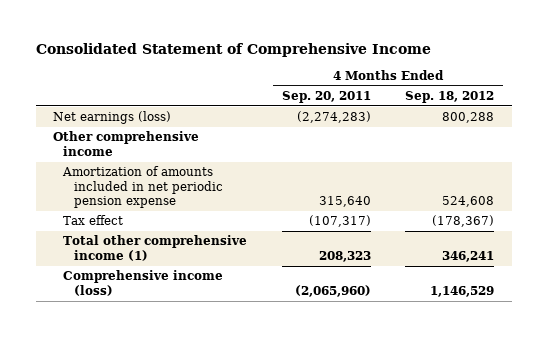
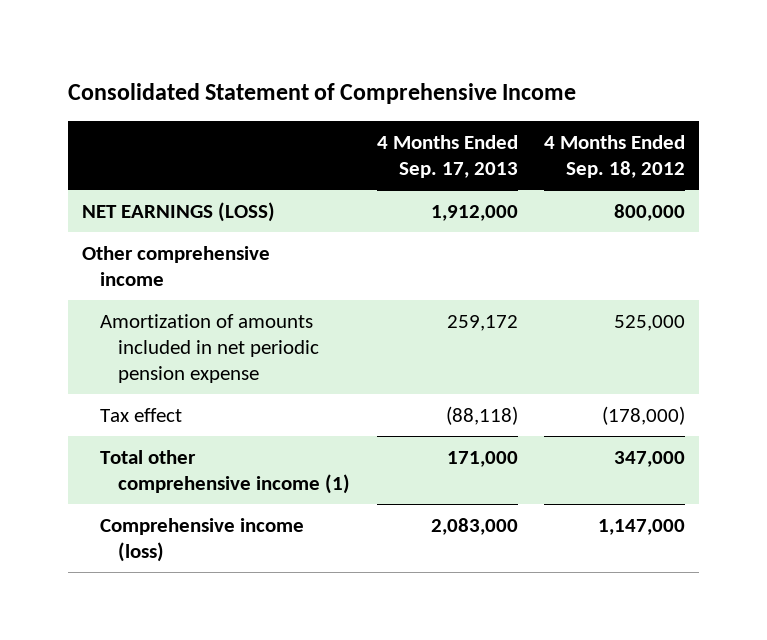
- | 4 Months Ended Sep. 20, 2011 | 4 Months Ended Sep. 18, 2012
+ | 4 Months Ended Sep. 17, 2013 | 4 Months Ended Sep. 18, 2012
- Net earnings (loss) | (2,274,283) | 800,288
+ NET EARNINGS (LOSS) | 1,912,000 | 800,000
- Amortization of amounts included in net periodic pension expense | 315,640 | 524,608
- Tax effect | (107,317) | (178,367)
- Total other comprehensive income (1) | 208,323 | 346,241
- Comprehensive income (loss) | (2,065,960) | 1,146,529
+ Amortization of amounts included in net periodic pension expense | 259,172 | 525,000
+ Tax effect | (88,118) | (178,000)
+ Total other comprehensive income (1) | 171,000 | 347,000
+ Comprehensive income (loss) | 2,083,000 | 1,147,000

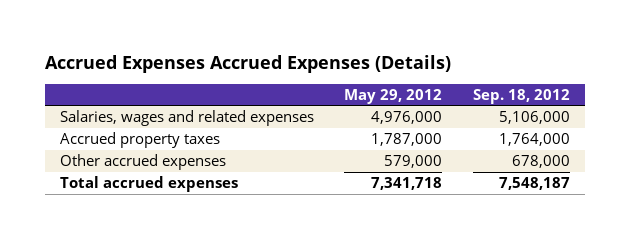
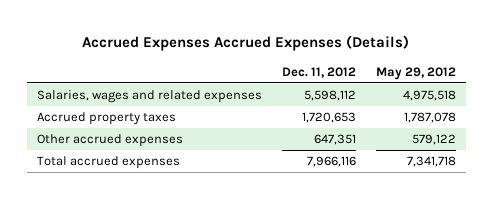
- | May 29, 2012 | Sep. 18, 2012
+ | Dec. 11, 2012 | May 29, 2012
- Salaries, wages and related expenses | 4,976,000 | 5,106,000
- Accrued property taxes | 1,787,000 | 1,764,000
- Other accrued expenses | 579,000 | 678,000
+ Salaries, wages and related expenses | 5,598,112 | 4,975,518
+ Accrued property taxes | 1,720,653 | 1,787,078
+ Other accrued expenses | 647,351 | 579,122

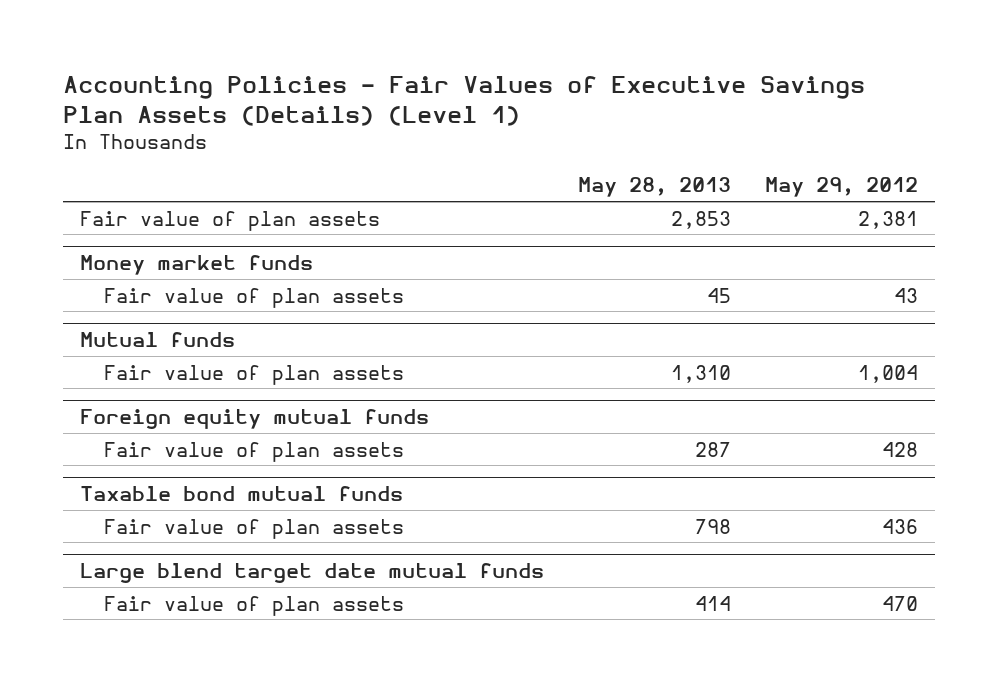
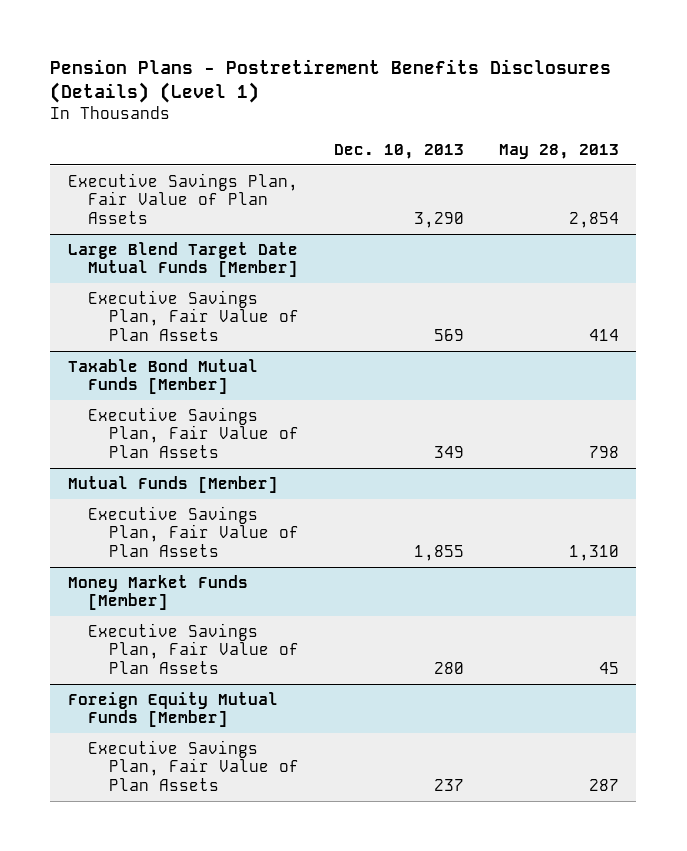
- Accounting Policies - Fair Values of Executive Savings Plan Assets (Details) (Level 1)
+ Pension Plans - Postretirement Benefits Disclosures (Details) (Level 1)
- | May 28, 2013 | May 29, 2012
+ | Dec. 10, 2013 | May 28, 2013
- Fair value of plan assets | 2,853 | 2,381
- Money market funds
- Fair value of plan assets | 45 | 43
- Mutual funds
- Fair value of plan assets | 1,310 | 1,004
- Foreign equity mutual funds
- Fair value of plan assets | 287 | 428
- Taxable bond mutual funds
- Fair value of plan assets | 798 | 436
- Large blend target date mutual funds
- Fair value of plan assets | 414 | 470
+ Executive Savings Plan, Fair Value of Plan Assets | 3,290 | 2,854
+ Large Blend Target Date Mutual Funds [Member]
+ Executive Savings Plan, Fair Value of Plan Assets | 569 | 414
+ Taxable Bond Mutual Funds [Member]
+ Executive Savings Plan, Fair Value of Plan Assets | 349 | 798
+ Mutual Funds [Member]
+ Executive Savings Plan, Fair Value of Plan Assets | 1,855 | 1,310
+ Money Market Funds [Member]
+ Executive Savings Plan, Fair Value of Plan Assets | 280 | 45
+ Foreign Equity Mutual Funds [Member]
+ Executive Savings Plan, Fair Value of Plan Assets | 237 | 287

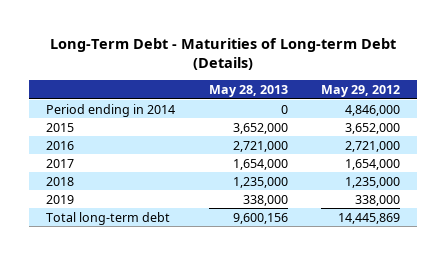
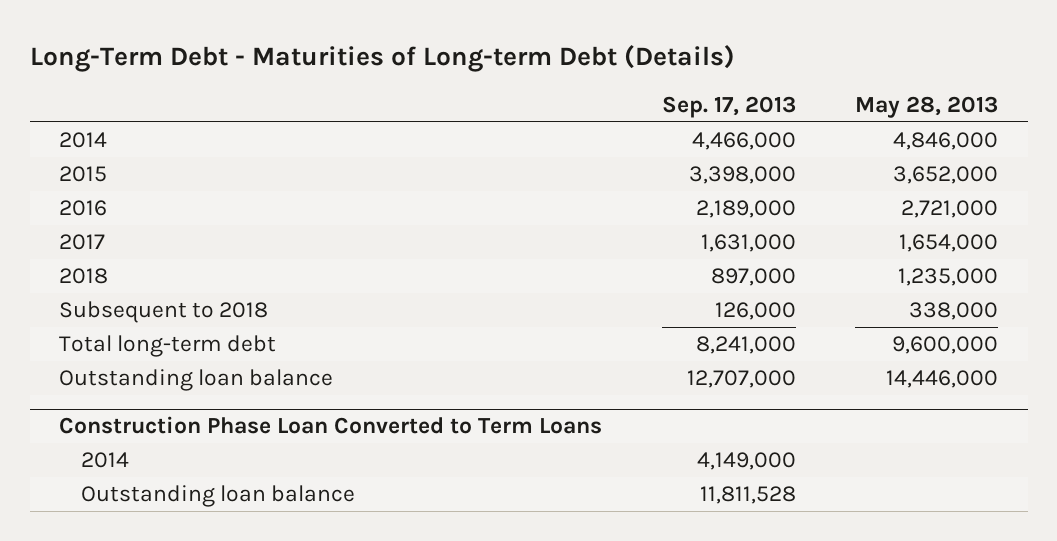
- | May 28, 2013 | May 29, 2012
+ | Sep. 17, 2013 | May 28, 2013
- Period ending in 2014 | 0 | 4,846,000
+ 2014 | 4,466,000 | 4,846,000
- 2019 | 338,000 | 338,000
- Total long-term debt | 9,600,156 | 14,445,869
+ Subsequent to 2018 | 126,000 | 338,000
+ Total long-term debt | 8,241,000 | 9,600,000
+ Outstanding loan balance | 12,707,000 | 14,446,000
+ Construction Phase Loan Converted to Term Loans
+ 2014 | 4,149,000 |
+ Outstanding loan balance | 11,811,528 |

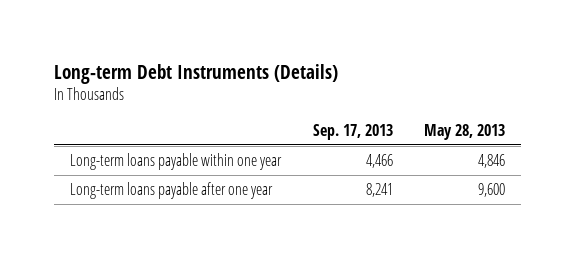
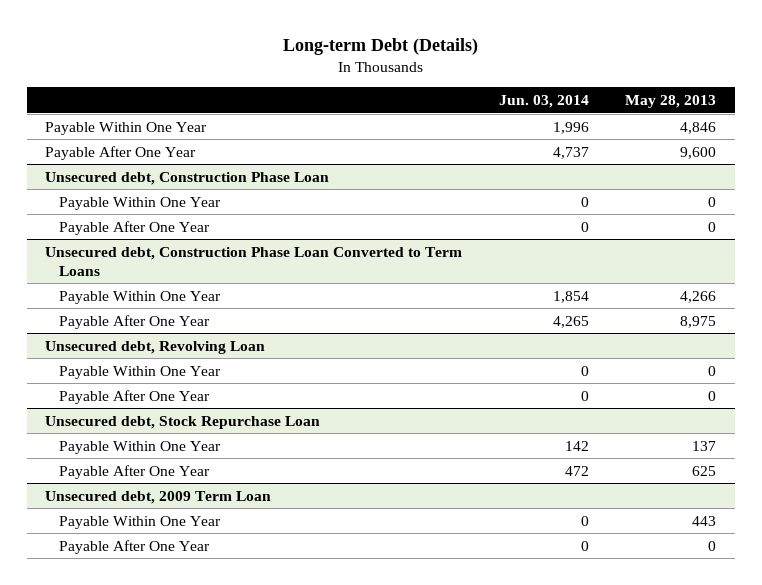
- Long-term Debt Instruments (Details)
+ Long-term Debt (Details)
- | Sep. 17, 2013 | May 28, 2013
+ | Jun. 03, 2014 | May 28, 2013
- Long-term loans payable within one year | 4,466 | 4,846
- Long-term loans payable after one year | 8,241 | 9,600
+ Payable Within One Year | 1,996 | 4,846
+ Payable After One Year | 4,737 | 9,600
+ Unsecured debt, Construction Phase Loan
+ Payable Within One Year | 0 | 0
+ Payable After One Year | 0 | 0
+ Unsecured debt, Construction Phase Loan Converted to Term Loans
+ Payable Within One Year | 1,854 | 4,266
+ Payable After One Year | 4,265 | 8,975
+ Unsecured debt, Revolving Loan
+ Payable Within One Year | 0 | 0
+ Payable After One Year | 0 | 0
+ Unsecured debt, Stock Repurchase Loan
+ Payable Within One Year | 142 | 137
+ Payable After One Year | 472 | 625
+ Unsecured debt, 2009 Term Loan
+ Payable Within One Year | 0 | 443
+ Payable After One Year | 0 | 0

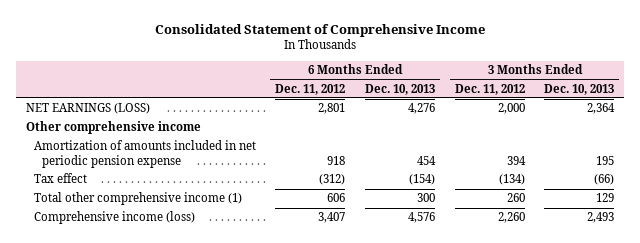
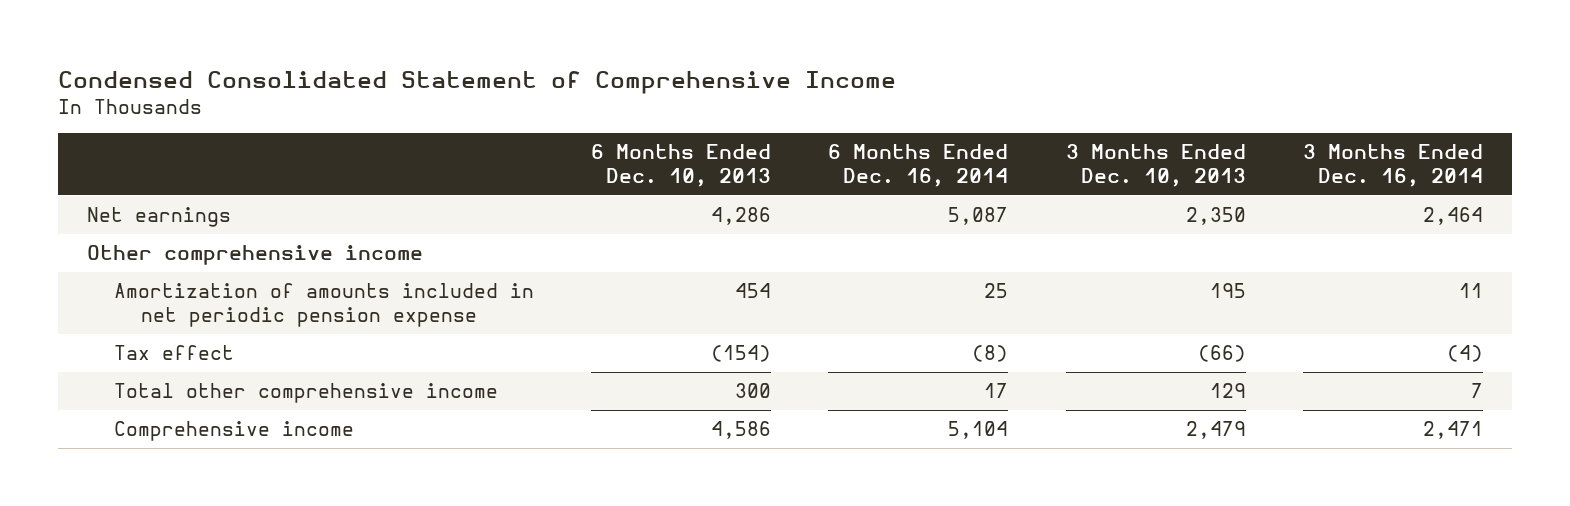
- Consolidated Statement of Comprehensive Income
+ Condensed Consolidated Statement of Comprehensive Income
- | 6 Months Ended Dec. 11, 2012 | 6 Months Ended Dec. 10, 2013 | 3 Months Ended Dec. 11, 2012 | 3 Months Ended Dec. 10, 2013
+ | 6 Months Ended Dec. 10, 2013 | 6 Months Ended Dec. 16, 2014 | 3 Months Ended Dec. 10, 2013 | 3 Months Ended Dec. 16, 2014
- NET EARNINGS (LOSS) | 2,801 | 4,276 | 2,000 | 2,364
+ Net earnings | 4,286 | 5,087 | 2,350 | 2,464
- Total other comprehensive income (1) | 606 | 300 | 260 | 129
- Comprehensive income (loss) | 3,407 | 4,576 | 2,260 | 2,493
+ Total other comprehensive income | 300 | 17 | 129 | 7
+ Comprehensive income | 4,586 | 5,104 | 2,479 | 2,471

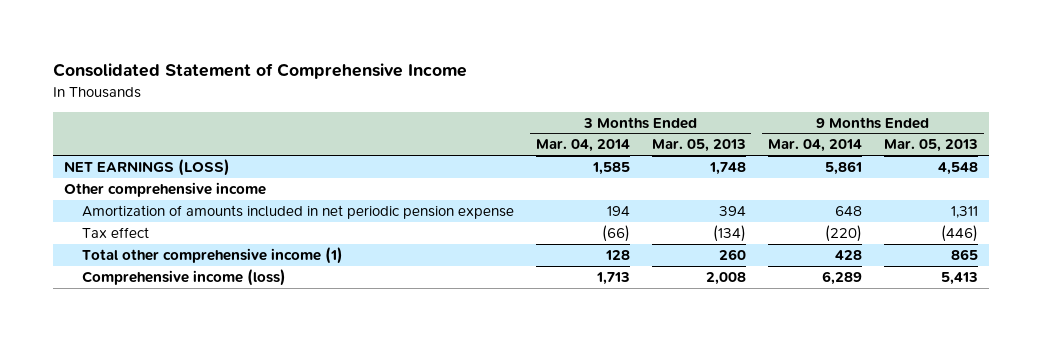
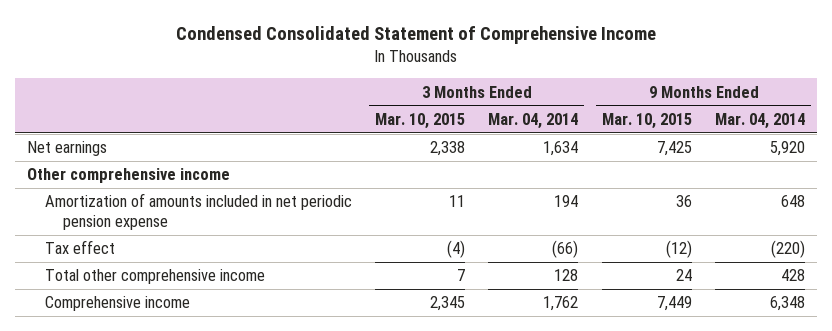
- Consolidated Statement of Comprehensive Income
+ Condensed Consolidated Statement of Comprehensive Income
- | 3 Months Ended Mar. 04, 2014 | 3 Months Ended Mar. 05, 2013 | 9 Months Ended Mar. 04, 2014 | 9 Months Ended Mar. 05, 2013
+ | 3 Months Ended Mar. 10, 2015 | 3 Months Ended Mar. 04, 2014 | 9 Months Ended Mar. 10, 2015 | 9 Months Ended Mar. 04, 2014
- NET EARNINGS (LOSS) | 1,585 | 1,748 | 5,861 | 4,548
+ Net earnings | 2,338 | 1,634 | 7,425 | 5,920
- Total other comprehensive income (1) | 128 | 260 | 428 | 865
- Comprehensive income (loss) | 1,713 | 2,008 | 6,289 | 5,413
+ Total other comprehensive income | 7 | 128 | 24 | 428
+ Comprehensive income | 2,345 | 1,762 | 7,449 | 6,348

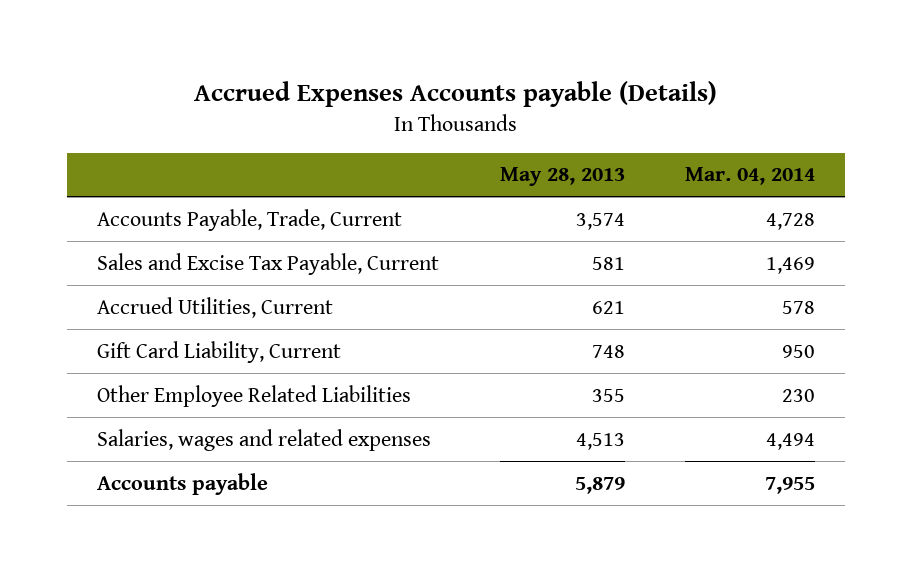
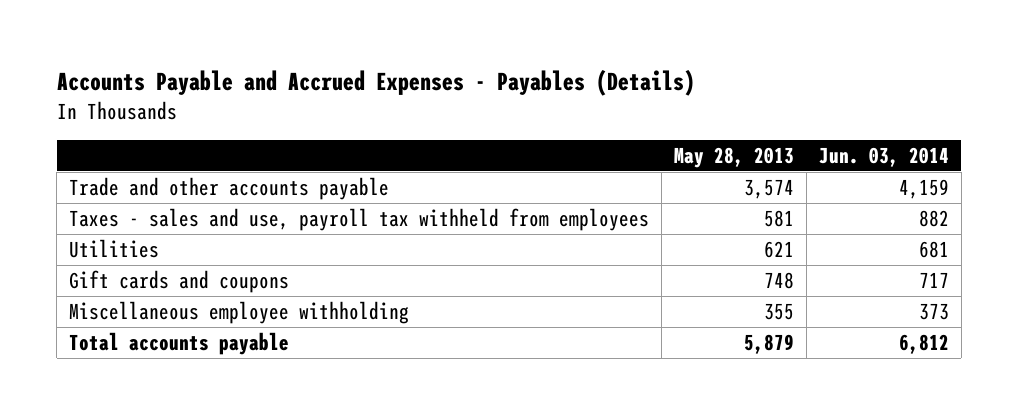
- Accrued Expenses Accounts payable (Details)
+ Accounts Payable and Accrued Expenses - Payables (Details)
- | May 28, 2013 | Mar. 04, 2014
+ | May 28, 2013 | Jun. 03, 2014
- Accounts Payable, Trade, Current | 3,574 | 4,728
- Sales and Excise Tax Payable, Current | 581 | 1,469
- Accrued Utilities, Current | 621 | 578
- Gift Card Liability, Current | 748 | 950
- Other Employee Related Liabilities | 355 | 230
- Salaries, wages and related expenses | 4,513 | 4,494
- Accounts payable | 5,879 | 7,955
+ Trade and other accounts payable | 3,574 | 4,159
+ Taxes - sales and use, payroll tax withheld from employees | 581 | 882
+ Utilities | 621 | 681
+ Gift cards and coupons | 748 | 717
+ Miscellaneous employee withholding | 355 | 373
+ Total accounts payable | 5,879 | 6,812

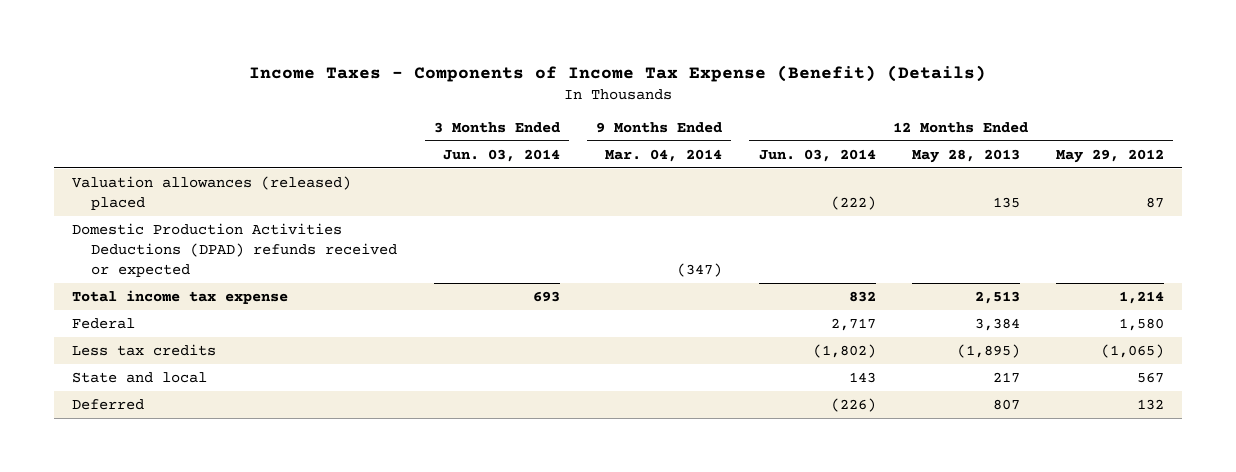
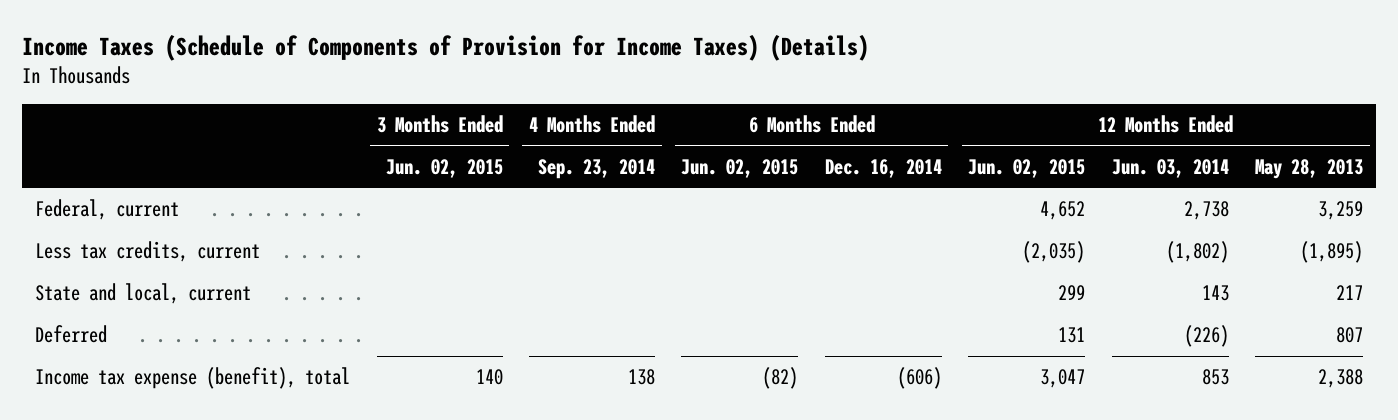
- Income Taxes - Components of Income Tax Expense (Benefit) (Details)
+ Income Taxes (Schedule of Components of Provision for Income Taxes) (Details)
- | 3 Months Ended Jun. 03, 2014 | 9 Months Ended Mar. 04, 2014 | 12 Months Ended Jun. 03, 2014 | 12 Months Ended May 28, 2013 | 12 Months Ended May 29, 2012
+ | 3 Months Ended Jun. 02, 2015 | 4 Months Ended Sep. 23, 2014 | 6 Months Ended Jun. 02, 2015 | 6 Months Ended Dec. 16, 2014 | 12 Months Ended Jun. 02, 2015 | 12 Months Ended Jun. 03, 2014 | 12 Months Ended May 28, 2013
- Valuation allowances (released) placed | | | (222) | 135 | 87
- Domestic Production Activities Deductions (DPAD) refunds received or expected | | (347) | | |
- Total income tax expense | 693 | | 832 | 2,513 | 1,214
- Federal | | | 2,717 | 3,384 | 1,580
- Less tax credits | | | (1,802) | (1,895) | (1,065)
- State and local | | | 143 | 217 | 567
+ Federal, current | | | | | 4,652 | 2,738 | 3,259
+ Less tax credits, current | | | | | (2,035) | (1,802) | (1,895)
+ State and local, current | | | | | 299 | 143 | 217
+ Income tax expense (benefit), total | 140 | 138 | (82) | (606) | 3,047 | 853 | 2,388

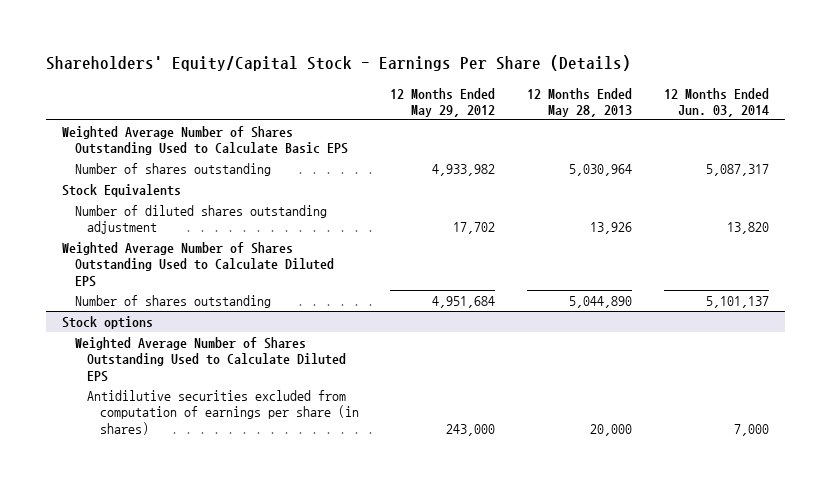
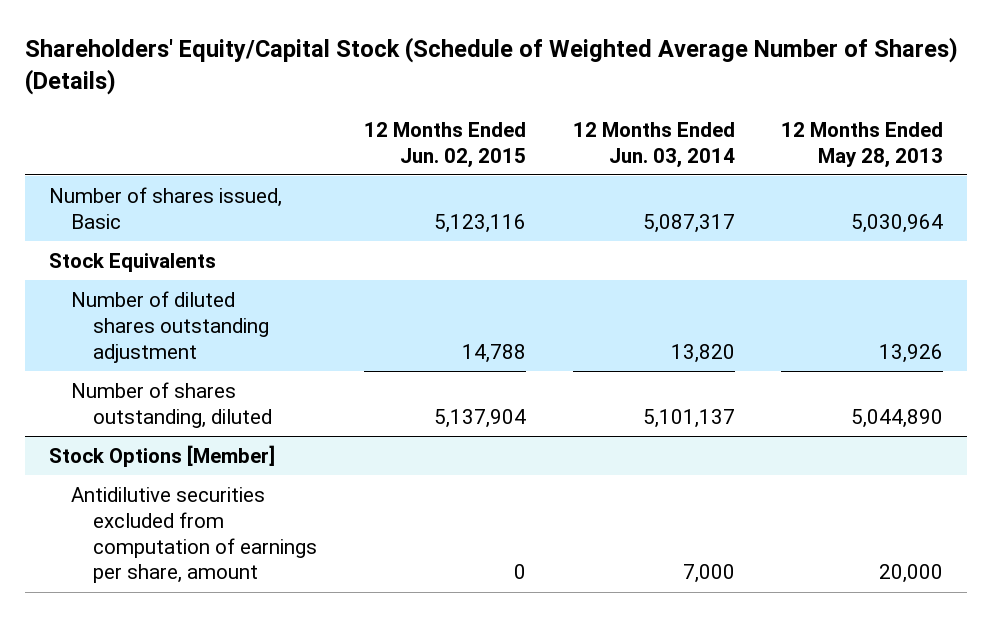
- Shareholders' Equity/Capital Stock - Earnings Per Share (Details)
+ Shareholders' Equity/Capital Stock (Schedule of Weighted Average Number of Shares) (Details)
- | 12 Months Ended May 29, 2012 | 12 Months Ended May 28, 2013 | 12 Months Ended Jun. 03, 2014
+ | 12 Months Ended Jun. 02, 2015 | 12 Months Ended Jun. 03, 2014 | 12 Months Ended May 28, 2013
- Weighted Average Number of Shares Outstanding Used to Calculate Basic EPS
- Number of shares outstanding | 4,933,982 | 5,030,964 | 5,087,317
+ Number of shares issued, Basic | 5,123,116 | 5,087,317 | 5,030,964
- Weighted Average Number of Shares Outstanding Used to Calculate Diluted EPS
- Number of shares outstanding | 4,951,684 | 5,044,890 | 5,101,137
- Stock options
- Weighted Average Number of Shares Outstanding Used to Calculate Diluted EPS
- Antidilutive securities excluded from computation of earnings per share (in shares) | 243,000 | 20,000 | 7,000
+ Number of shares outstanding, diluted | 5,137,904 | 5,101,137 | 5,044,890
+ Stock Options [Member]
+ Antidilutive securities excluded from computation of earnings per share, amount | 0 | 7,000 | 20,000

